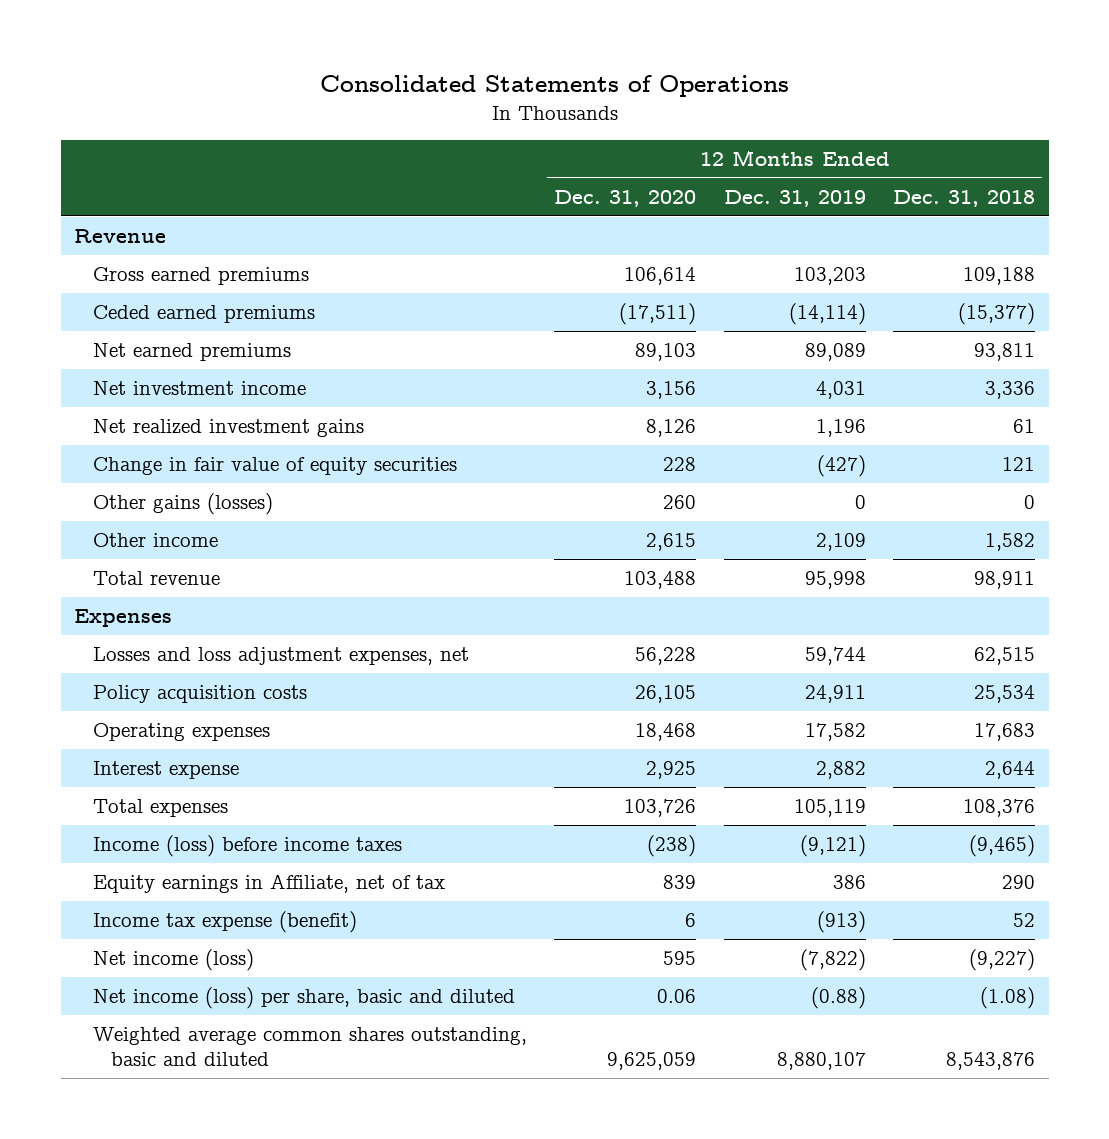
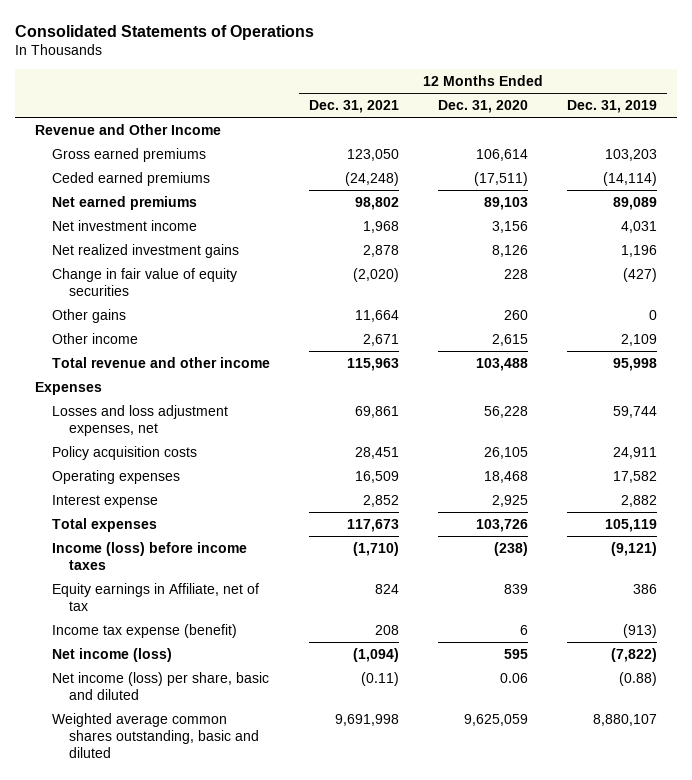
- | 12 Months Ended Dec. 31, 2020 | 12 Months Ended Dec. 31, 2019 | 12 Months Ended Dec. 31, 2018
+ | 12 Months Ended Dec. 31, 2021 | 12 Months Ended Dec. 31, 2020 | 12 Months Ended Dec. 31, 2019
- Revenue
+ Revenue and Other Income
- Other gains (losses) | 260 | 0 | 0
+ Other gains | 11,664 | 260 | 0
- Total revenue | 103,488 | 95,998 | 98,911
+ Total revenue and other income | 115,963 | 103,488 | 95,998

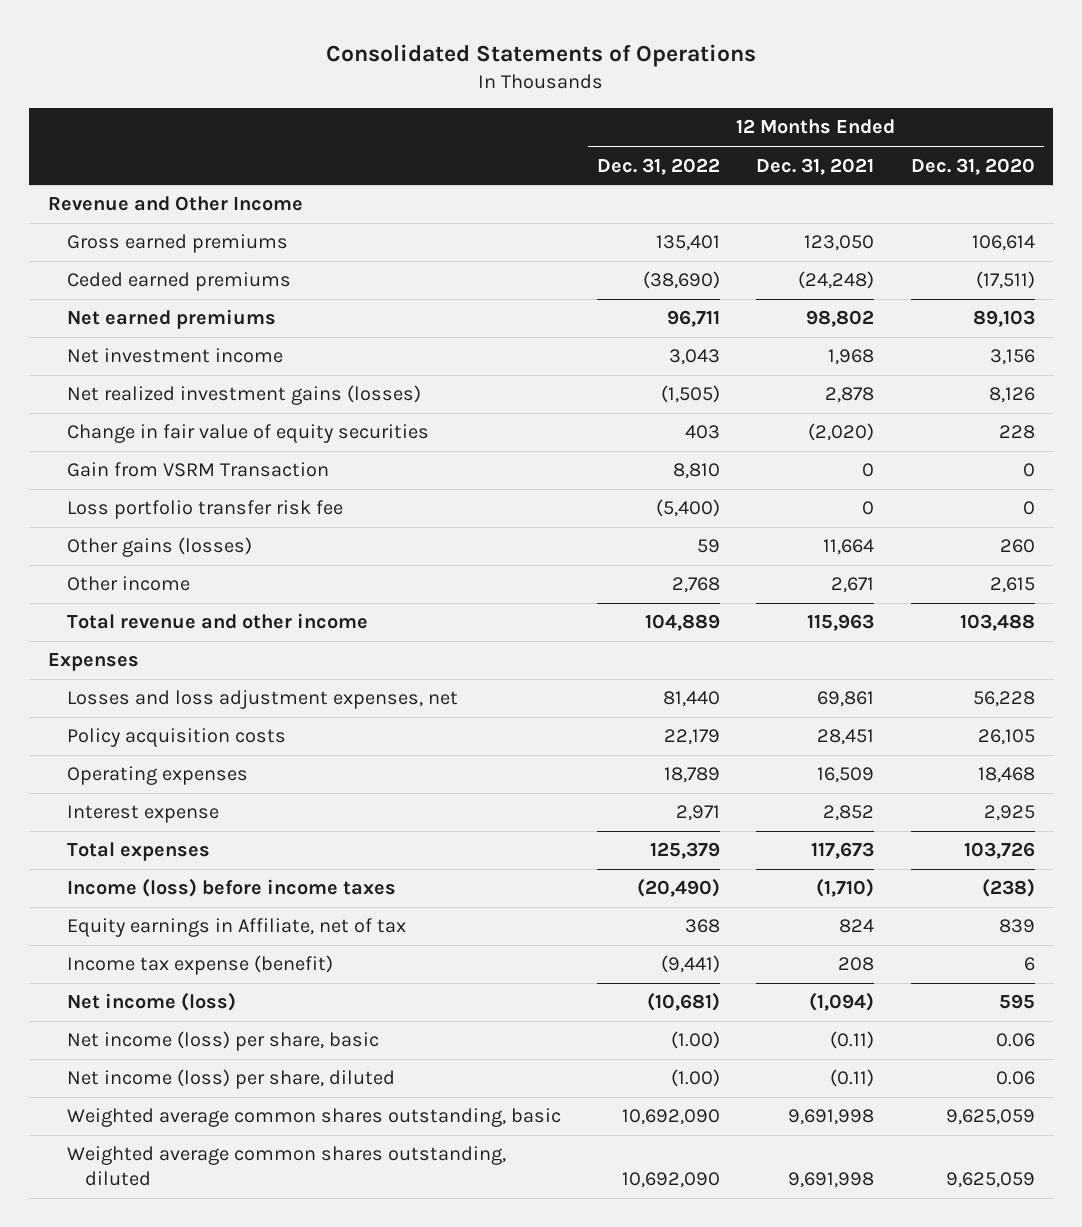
- | 12 Months Ended Dec. 31, 2021 | 12 Months Ended Dec. 31, 2020 | 12 Months Ended Dec. 31, 2019
+ | 12 Months Ended Dec. 31, 2022 | 12 Months Ended Dec. 31, 2021 | 12 Months Ended Dec. 31, 2020
- Net realized investment gains | 2,878 | 8,126 | 1,196
+ Net realized investment gains (losses) | (1,505) | 2,878 | 8,126
- Other gains | 11,664 | 260 | 0
+ Gain from VSRM Transaction | 8,810 | 0 | 0
+ Loss portfolio transfer risk fee | (5,400) | 0 | 0
+ Other gains (losses) | 59 | 11,664 | 260
- Net income (loss) per share, basic and diluted | (0.11) | 0.06 | (0.88)
- Weighted average common shares outstanding, basic and diluted | 9,691,998 | 9,625,059 | 8,880,107
+ Net income (loss) per share, basic | (1.00) | (0.11) | 0.06
+ Net income (loss) per share, diluted | (1.00) | (0.11) | 0.06
+ Weighted average common shares outstanding, basic | 10,692,090 | 9,691,998 | 9,625,059
+ Weighted average common shares outstanding, diluted | 10,692,090 | 9,691,998 | 9,625,059

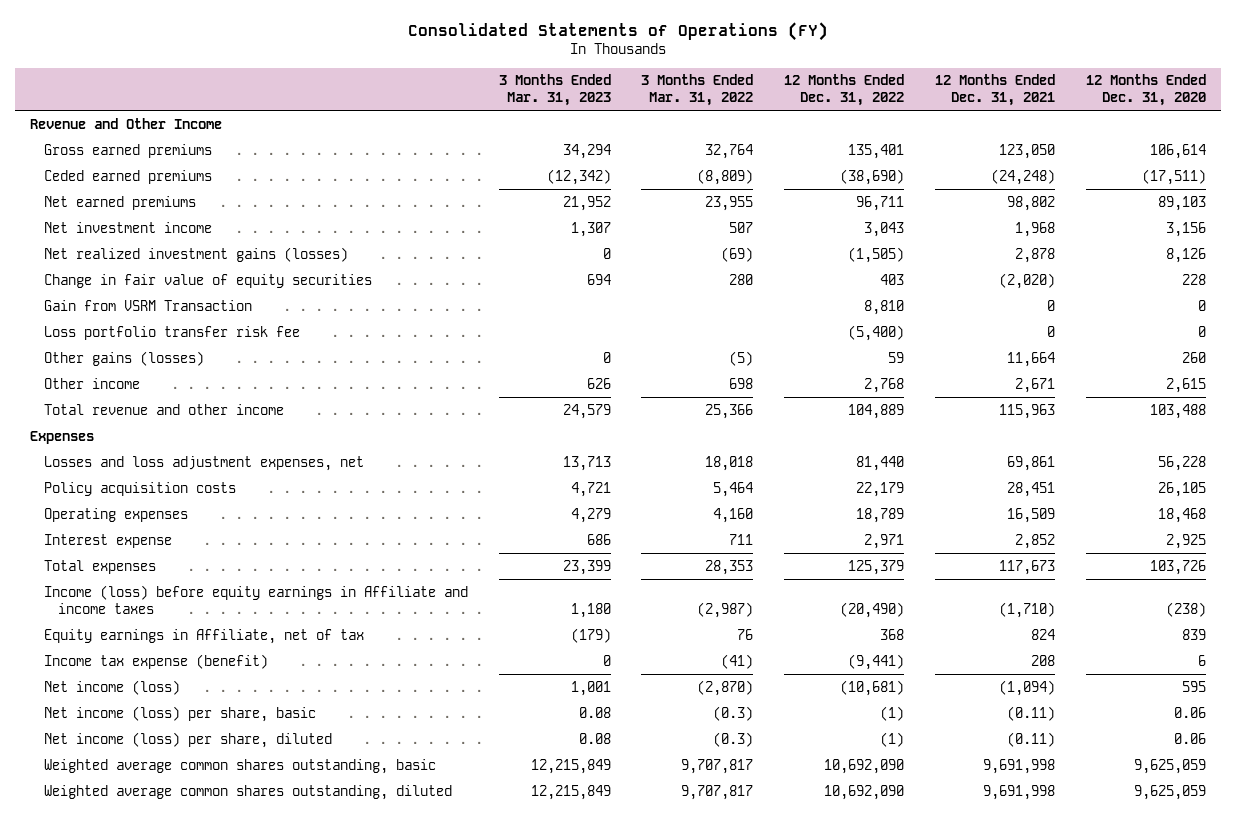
- Consolidated Statements of Operations
+ Consolidated Statements of Operations (FY)
- | 12 Months Ended Dec. 31, 2022 | 12 Months Ended Dec. 31, 2021 | 12 Months Ended Dec. 31, 2020
+ | 3 Months Ended Mar. 31, 2023 | 3 Months Ended Mar. 31, 2022 | 12 Months Ended Dec. 31, 2022 | 12 Months Ended Dec. 31, 2021 | 12 Months Ended Dec. 31, 2020
- Income (loss) before income taxes | (20,490) | (1,710) | (238)
+ Income (loss) before equity earnings in Affiliate and income taxes | 1,180 | (2,987) | (20,490) | (1,710) | (238)
- Net income (loss) per share, basic | (1.00) | (0.11) | 0.06
- Net income (loss) per share, diluted | (1.00) | (0.11) | 0.06
+ Net income (loss) per share, basic | 0.08 | (0.3) | (1) | (0.11) | 0.06
+ Net income (loss) per share, diluted | 0.08 | (0.3) | (1) | (0.11) | 0.06

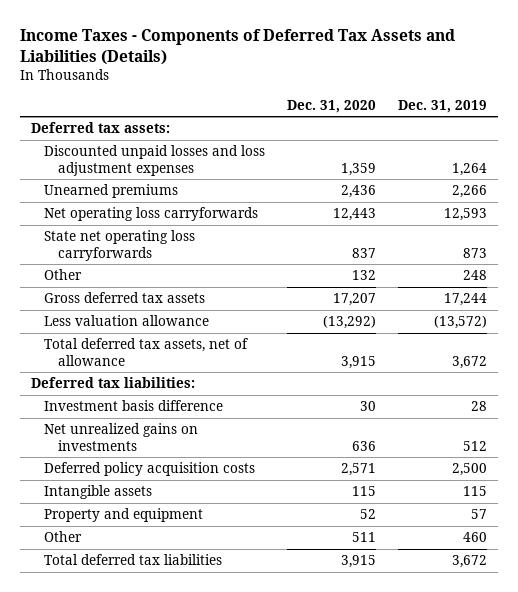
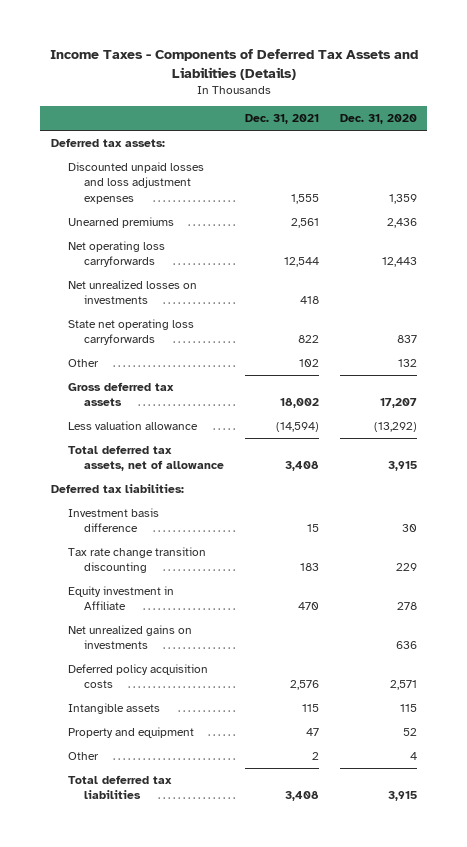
- | Dec. 31, 2020 | Dec. 31, 2019
+ | Dec. 31, 2021 | Dec. 31, 2020
+ Net unrealized losses on investments | 418 |
+ Tax rate change transition discounting | 183 | 229
+ Equity investment in Affiliate | 470 | 278
- Other | 511 | 460
+ Other | 2 | 4

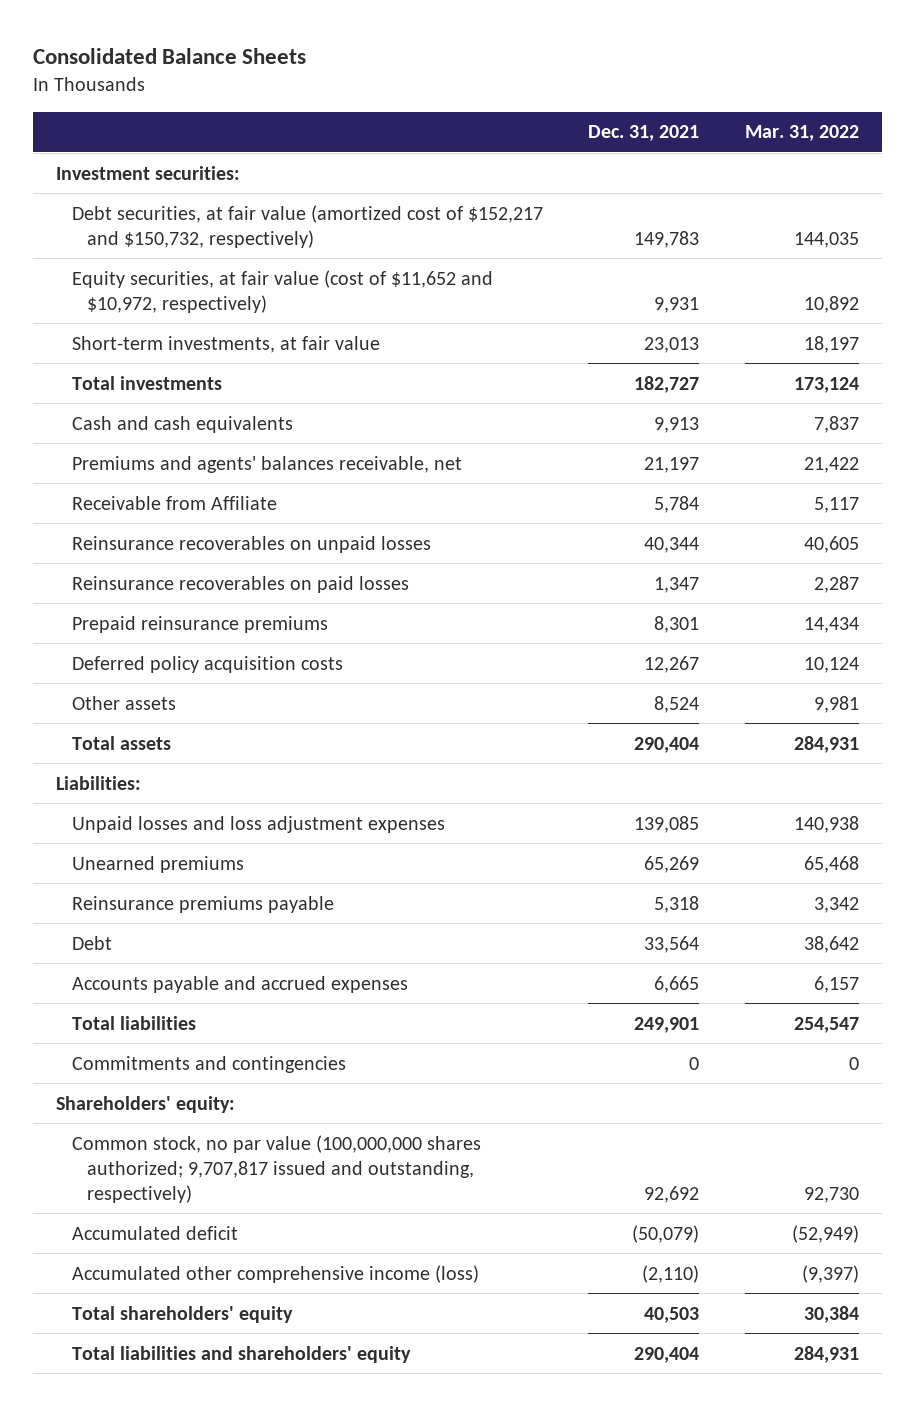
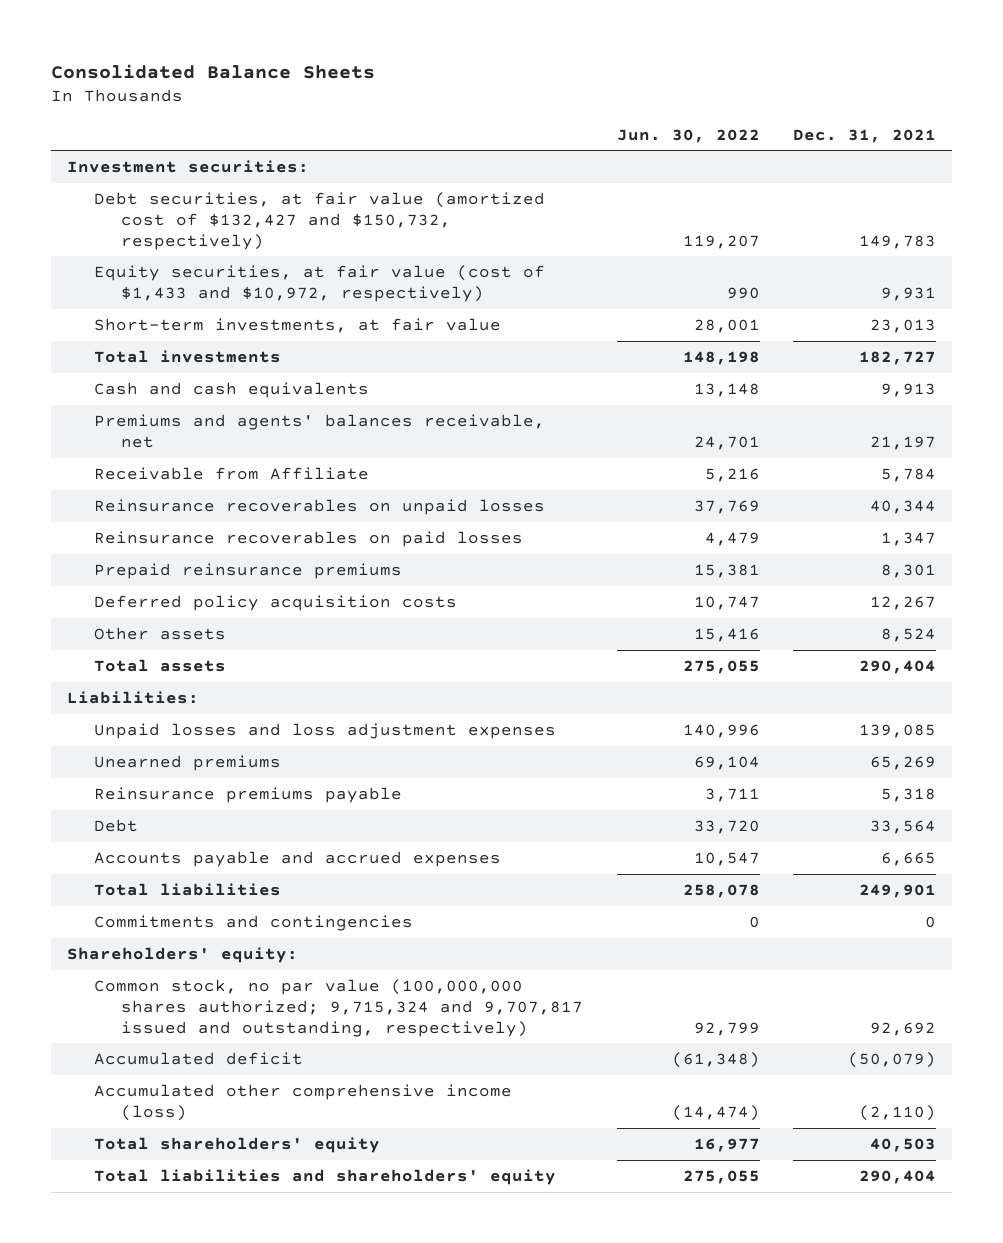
- | Dec. 31, 2021 | Mar. 31, 2022
+ | Jun. 30, 2022 | Dec. 31, 2021
- Debt securities, at fair value (amortized cost of $152,217 and $150,732, respectively) | 149,783 | 144,035
- Equity securities, at fair value (cost of $11,652 and $10,972, respectively) | 9,931 | 10,892
+ Debt securities, at fair value (amortized cost of $132,427 and $150,732, respectively) | 119,207 | 149,783
+ Equity securities, at fair value (cost of $1,433 and $10,972, respectively) | 990 | 9,931
- Common stock, no par value (100,000,000 shares authorized; 9,707,817 issued and outstanding, respectively) | 92,692 | 92,730
+ Common stock, no par value (100,000,000 shares authorized; 9,715,324 and 9,707,817 issued and outstanding, respectively) | 92,799 | 92,692

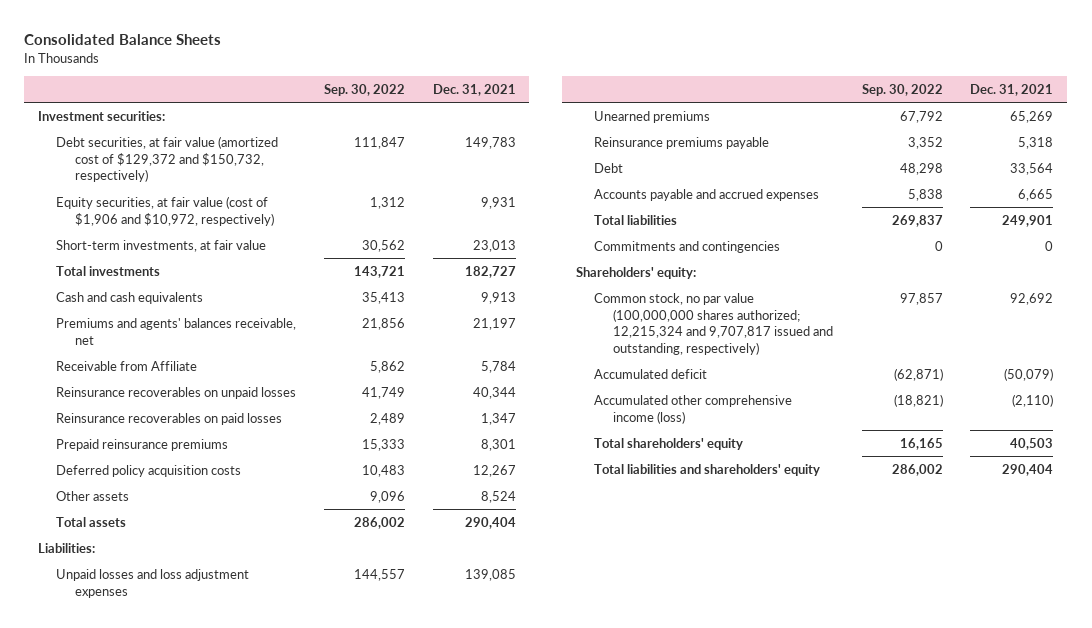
- | Jun. 30, 2022 | Dec. 31, 2021
+ | Sep. 30, 2022 | Dec. 31, 2021
- Debt securities, at fair value (amortized cost of $132,427 and $150,732, respectively) | 119,207 | 149,783
- Equity securities, at fair value (cost of $1,433 and $10,972, respectively) | 990 | 9,931
+ Debt securities, at fair value (amortized cost of $129,372 and $150,732, respectively) | 111,847 | 149,783
+ Equity securities, at fair value (cost of $1,906 and $10,972, respectively) | 1,312 | 9,931
- Common stock, no par value (100,000,000 shares authorized; 9,715,324 and 9,707,817 issued and outstanding, respectively) | 92,799 | 92,692
+ Common stock, no par value (100,000,000 shares authorized; 12,215,324 and 9,707,817 issued and outstanding, respectively) | 97,857 | 92,692

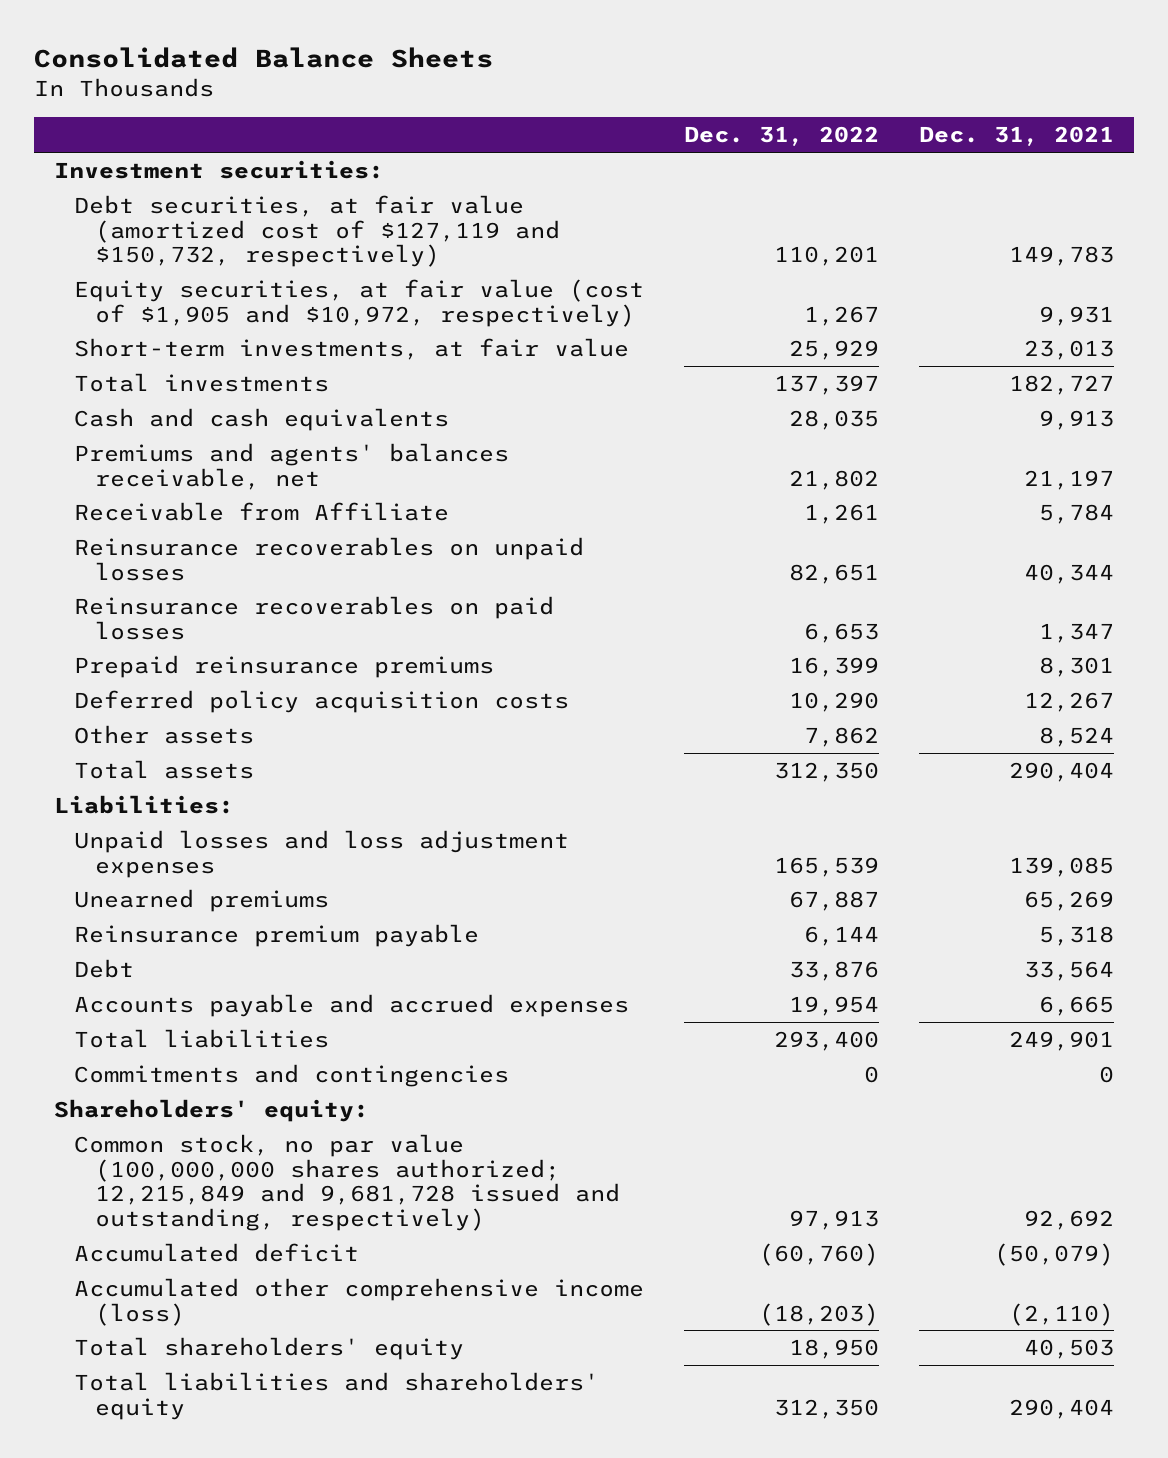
- | Sep. 30, 2022 | Dec. 31, 2021
+ | Dec. 31, 2022 | Dec. 31, 2021
- Debt securities, at fair value (amortized cost of $129,372 and $150,732, respectively) | 111,847 | 149,783
- Equity securities, at fair value (cost of $1,906 and $10,972, respectively) | 1,312 | 9,931
+ Debt securities, at fair value (amortized cost of $127,119 and $150,732, respectively) | 110,201 | 149,783
+ Equity securities, at fair value (cost of $1,905 and $10,972, respectively) | 1,267 | 9,931
- Reinsurance premiums payable | 3,352 | 5,318
+ Reinsurance premium payable | 6,144 | 5,318
- Common stock, no par value (100,000,000 shares authorized; 12,215,324 and 9,707,817 issued and outstanding, respectively) | 97,857 | 92,692
+ Common stock, no par value (100,000,000 shares authorized; 12,215,849 and 9,681,728 issued and outstanding, respectively) | 97,913 | 92,692

